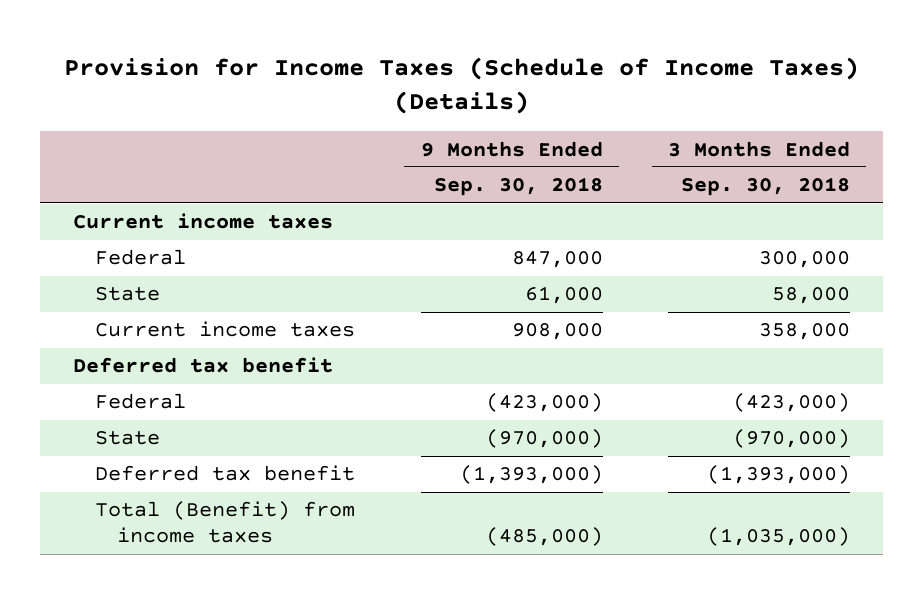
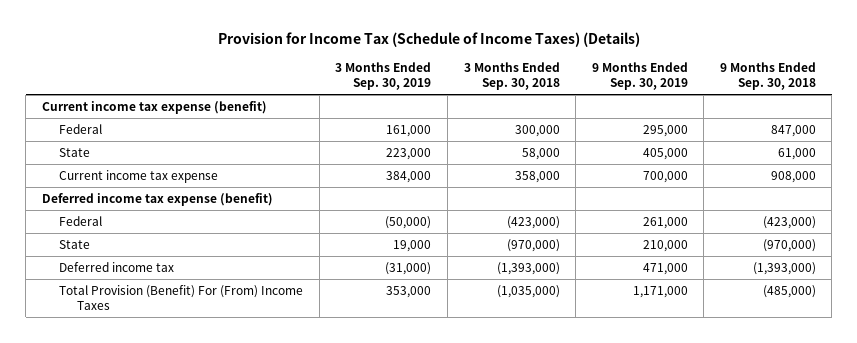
- Provision for Income Taxes (Schedule of Income Taxes) (Details)
+ Provision for Income Tax (Schedule of Income Taxes) (Details)
- | 9 Months Ended Sep. 30, 2018 | 3 Months Ended Sep. 30, 2018
+ | 3 Months Ended Sep. 30, 2019 | 3 Months Ended Sep. 30, 2018 | 9 Months Ended Sep. 30, 2019 | 9 Months Ended Sep. 30, 2018
- Current income taxes
+ Current income tax expense (benefit)
- Current income taxes | 908,000 | 358,000
- Deferred tax benefit
+ Current income tax expense | 384,000 | 358,000 | 700,000 | 908,000
+ Deferred income tax expense (benefit)
- Deferred tax benefit | (1,393,000) | (1,393,000)
- Total (Benefit) from income taxes | (485,000) | (1,035,000)
+ Deferred income tax | (31,000) | (1,393,000) | 471,000 | (1,393,000)
+ Total Provision (Benefit) For (From) Income Taxes | 353,000 | (1,035,000) | 1,171,000 | (485,000)

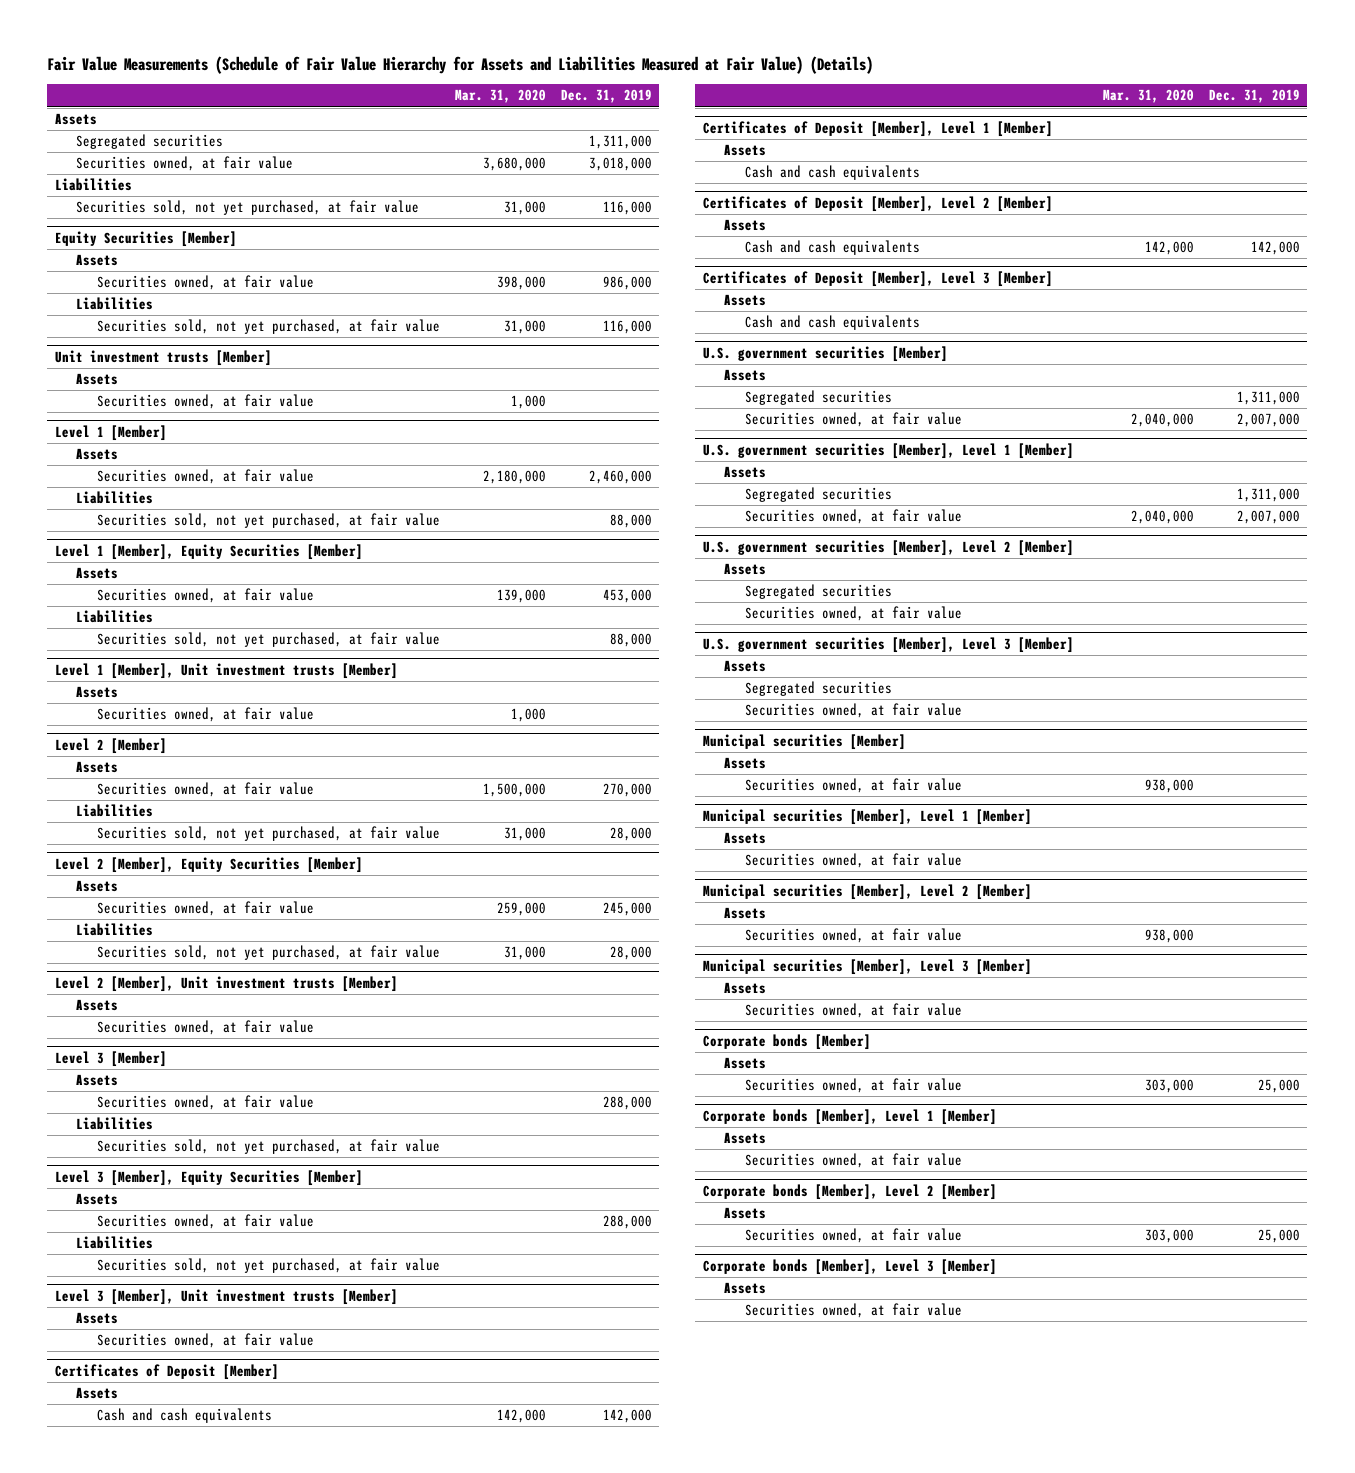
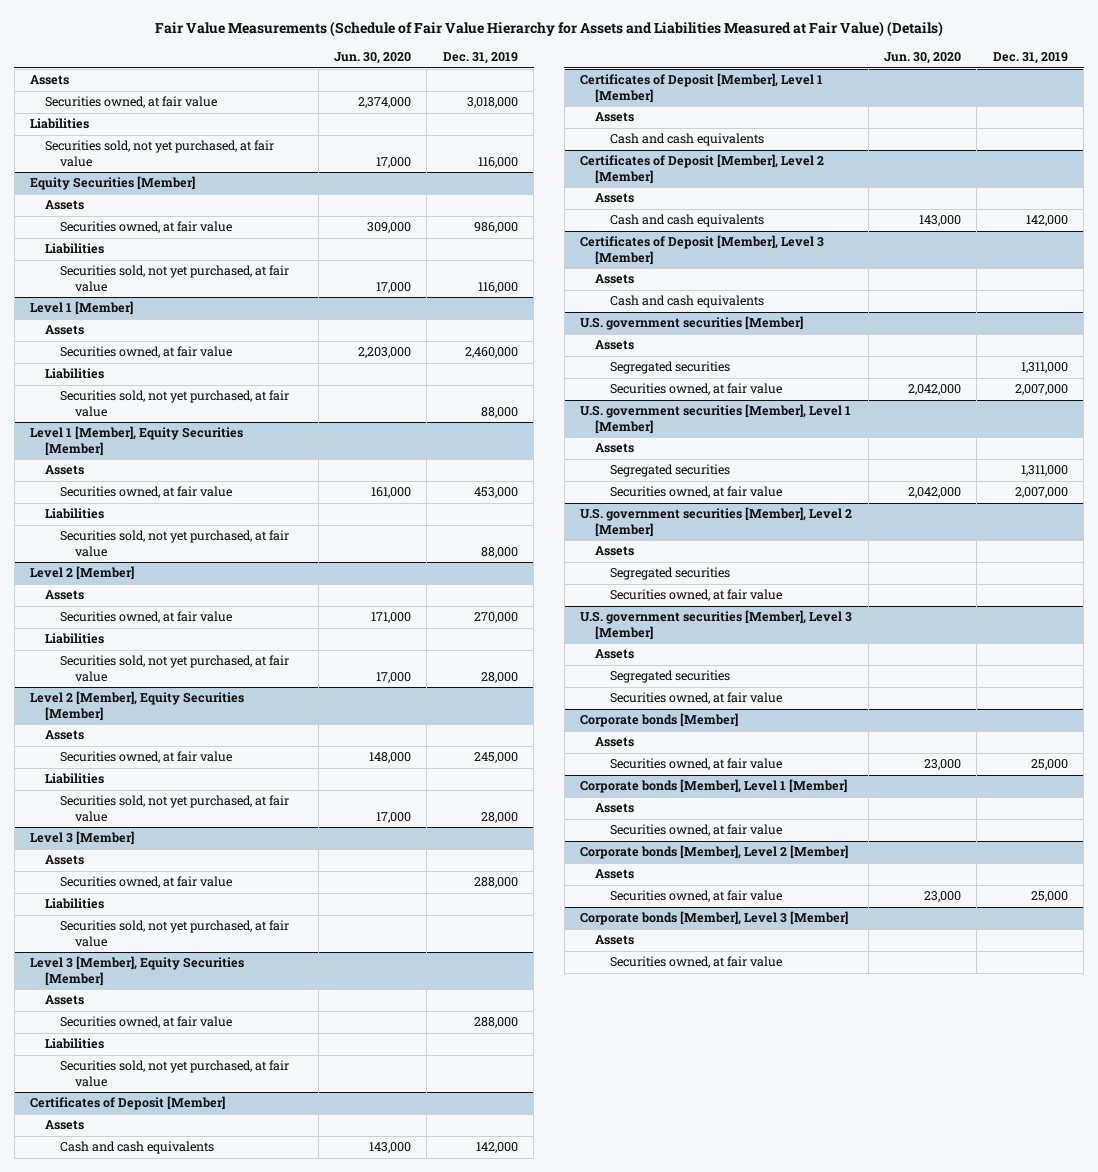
- | Mar. 31, 2020 | Dec. 31, 2019
+ | Jun. 30, 2020 | Dec. 31, 2019
- Segregated securities | | 1,311,000
- Unit investment trusts [Member]
- Assets
- Securities owned, at fair value | 1,000 |
- Level 1 [Member], Unit investment trusts [Member]
- Assets
- Securities owned, at fair value | 1,000 |
- Level 2 [Member], Unit investment trusts [Member]
- Assets
- Securities owned, at fair value
- Level 3 [Member], Unit investment trusts [Member]
- Assets
- Securities owned, at fair value
- Municipal securities [Member]
- Assets
- Securities owned, at fair value | 938,000 |
- Municipal securities [Member], Level 1 [Member]
- Assets
- Securities owned, at fair value
- Municipal securities [Member], Level 2 [Member]
- Assets
- Securities owned, at fair value | 938,000 |
- Municipal securities [Member], Level 3 [Member]
- Assets
- Securities owned, at fair value

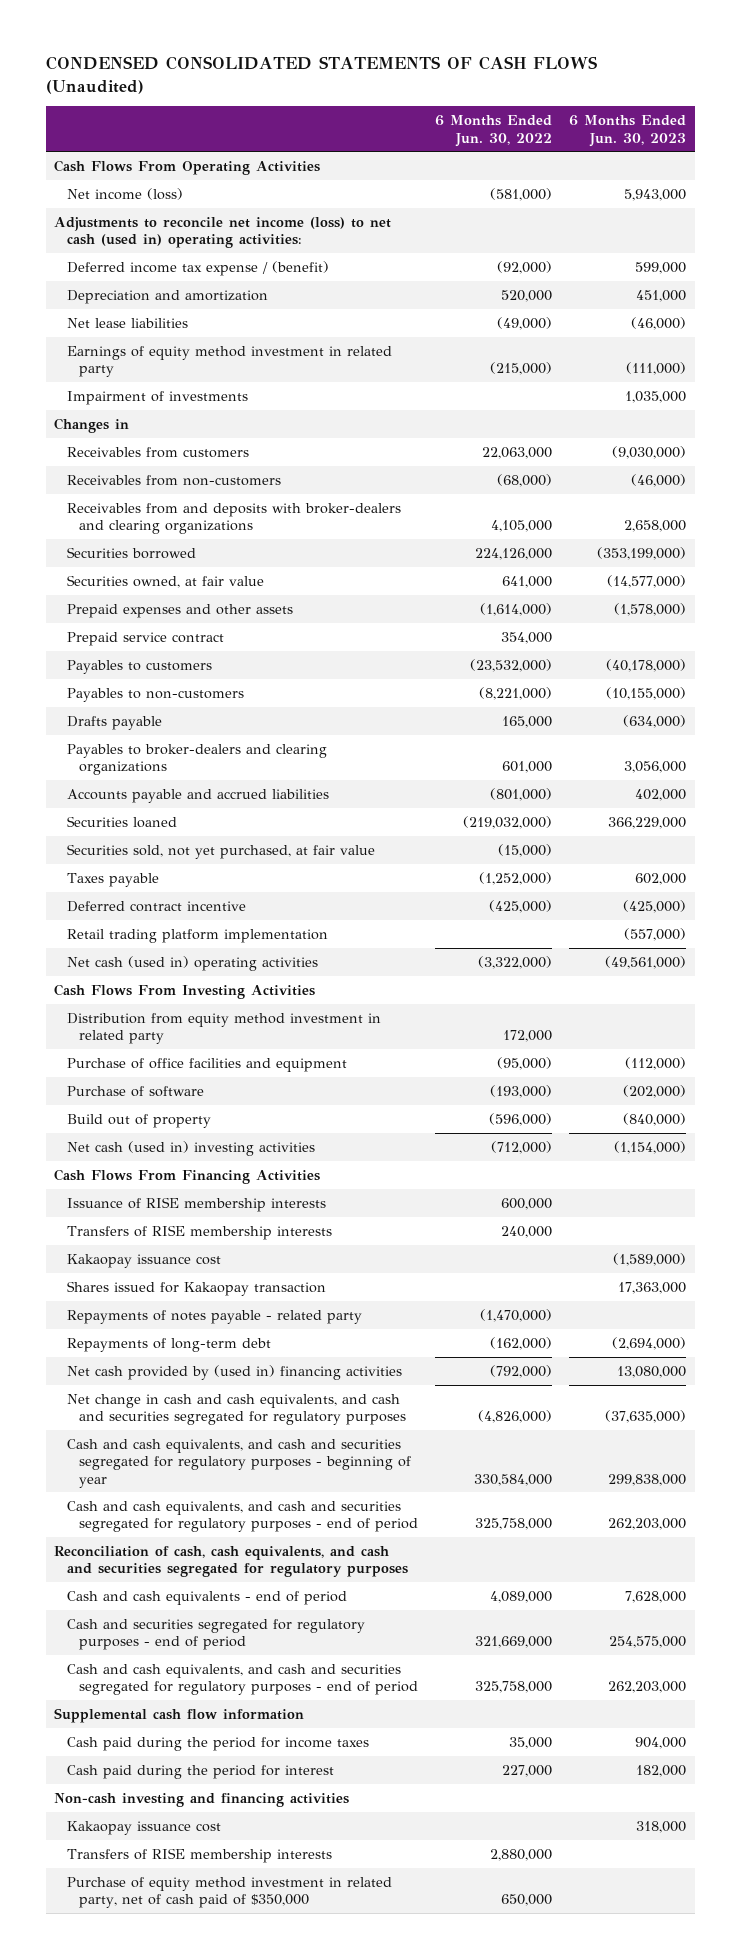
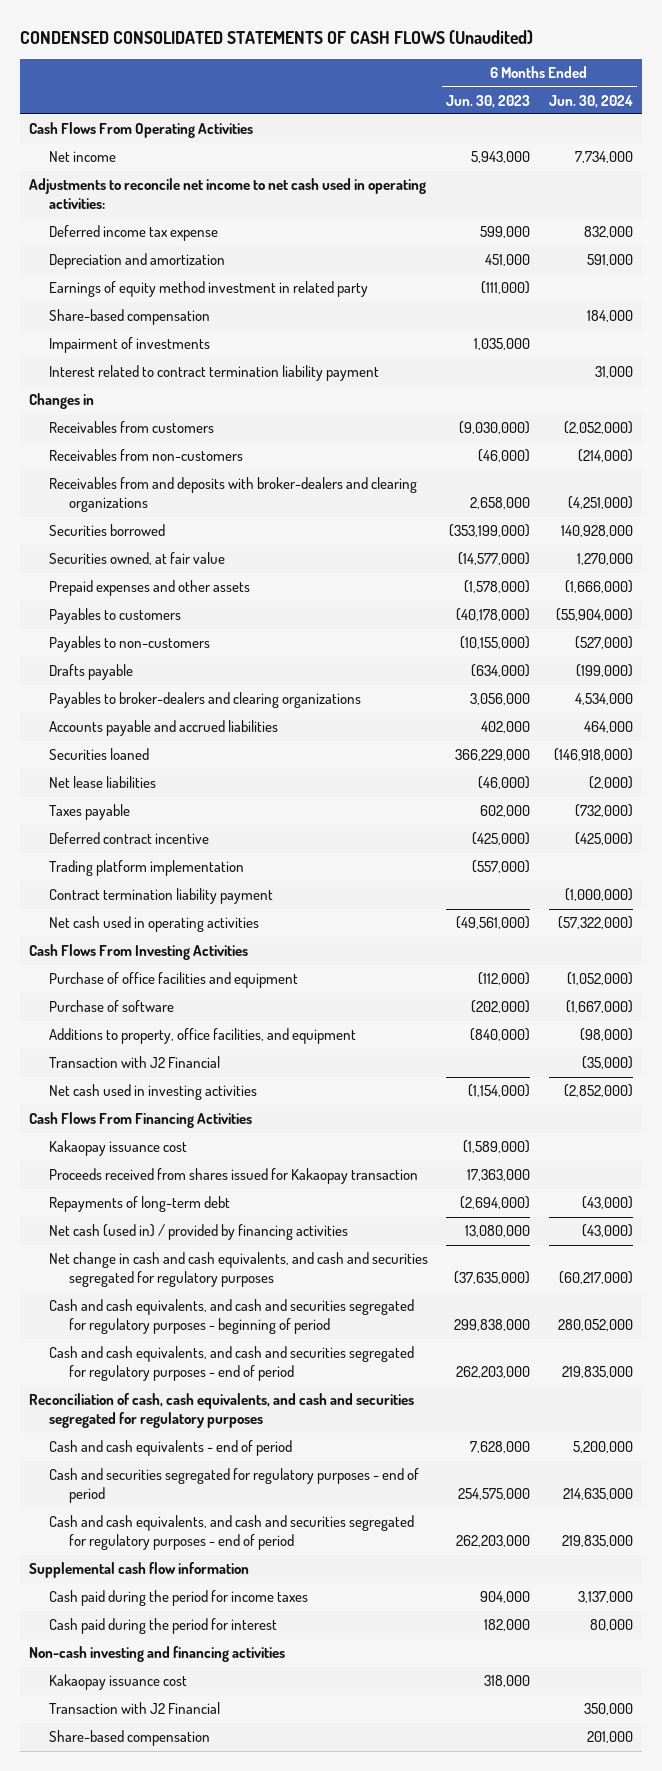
- | 6 Months Ended Jun. 30, 2022 | 6 Months Ended Jun. 30, 2023
+ | 6 Months Ended Jun. 30, 2023 | 6 Months Ended Jun. 30, 2024
- Net income (loss) | (581,000) | 5,943,000
- Adjustments to reconcile net income (loss) to net cash (used in) operating activities:
- Deferred income tax expense / (benefit) | (92,000) | 599,000
+ Net income | 5,943,000 | 7,734,000
+ Adjustments to reconcile net income to net cash used in operating activities:
+ Deferred income tax expense | 599,000 | 832,000
+ Share-based compensation | | 184,000
+ Interest related to contract termination liability payment | | 31,000
- Prepaid service contract | 354,000 |
- Securities sold, not yet purchased, at fair value | (15,000) |
moved down: Net lease liabilities | (46,000) | (2,000)
- Retail trading platform implementation | | (557,000)
- Net cash (used in) operating activities | (3,322,000) | (49,561,000)
+ Trading platform implementation | (557,000) |
+ Contract termination liability payment | | (1,000,000)
+ Net cash used in operating activities | (49,561,000) | (57,322,000)
- Distribution from equity method investment in related party | 172,000 |
- Build out of property | (596,000) | (840,000)
- Net cash (used in) investing activities | (712,000) | (1,154,000)
+ Additions to property, office facilities, and equipment | (840,000) | (98,000)
+ Transaction with J2 Financial | | (35,000)
+ Net cash used in investing activities | (1,154,000) | (2,852,000)
- Issuance of RISE membership interests | 600,000 |
- Transfers of RISE membership interests | 240,000 |
- Shares issued for Kakaopay transaction | | 17,363,000
- Repayments of notes payable - related party | (1,470,000) |
+ Proceeds received from shares issued for Kakaopay transaction | 17,363,000 |
- Net cash provided by (used in) financing activities | (792,000) | 13,080,000
+ Net cash (used in) / provided by financing activities | 13,080,000 | (43,000)
- Cash and cash equivalents, and cash and securities segregated for regulatory purposes - beginning of year | 330,584,000 | 299,838,000
+ Cash and cash equivalents, and cash and securities segregated for regulatory purposes - beginning of period | 299,838,000 | 280,052,000
- Transfers of RISE membership interests | 2,880,000 |
- Purchase of equity method investment in related party, net of cash paid of $350,000 | 650,000 |
+ Transaction with J2 Financial | | 350,000
+ Share-based compensation | | 201,000

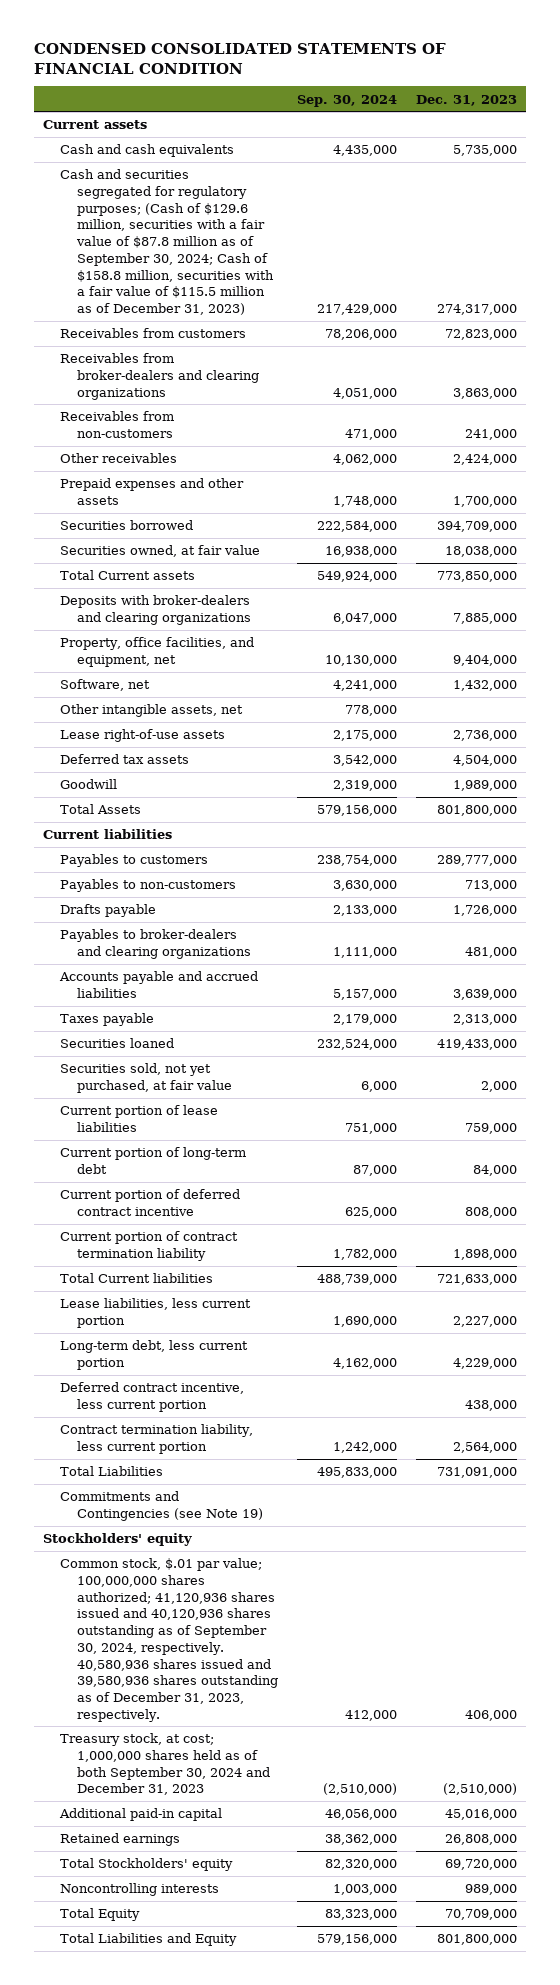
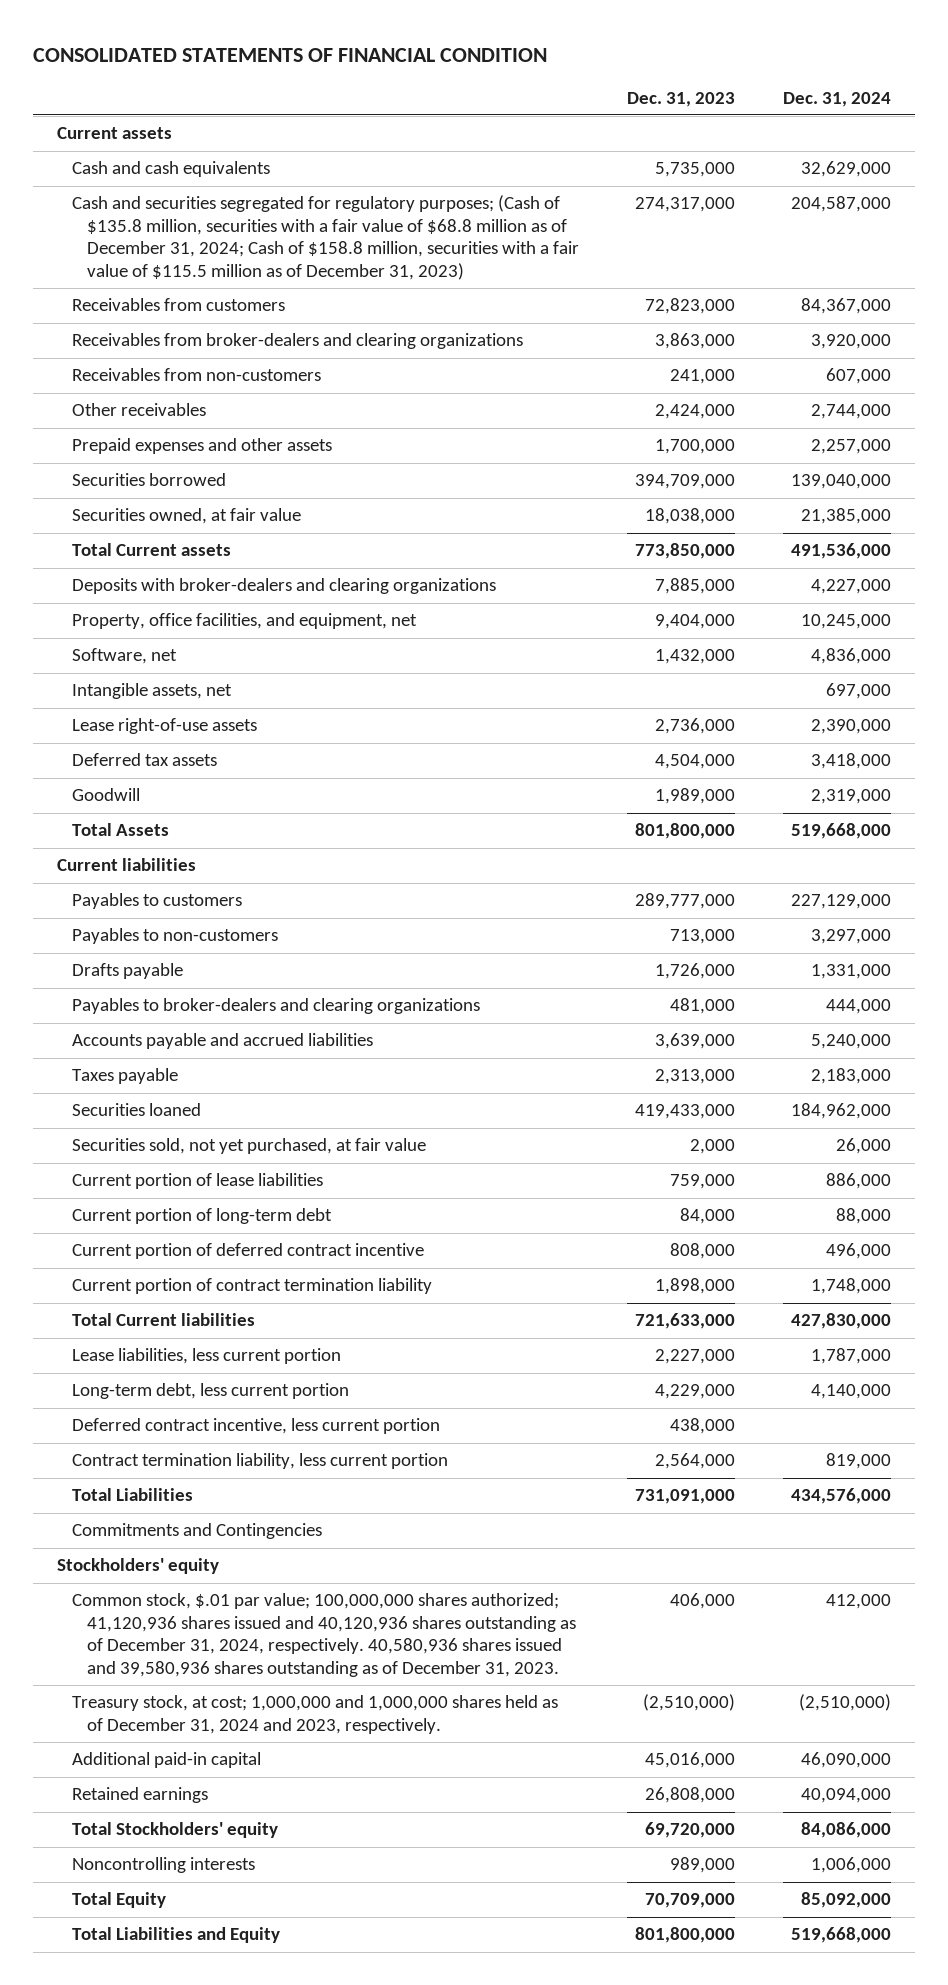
- CONDENSED CONSOLIDATED STATEMENTS OF FINANCIAL CONDITION
+ CONSOLIDATED STATEMENTS OF FINANCIAL CONDITION
- | Sep. 30, 2024 | Dec. 31, 2023
+ | Dec. 31, 2023 | Dec. 31, 2024
- Cash and securities segregated for regulatory purposes; (Cash of $129.6 million, securities with a fair value of $87.8 million as of September 30, 2024; Cash of $158.8 million, securities with a fair value of $115.5 million as of December 31, 2023) | 217,429,000 | 274,317,000
+ Cash and securities segregated for regulatory purposes; (Cash of $135.8 million, securities with a fair value of $68.8 million as of December 31, 2024; Cash of $158.8 million, securities with a fair value of $115.5 million as of December 31, 2023) | 274,317,000 | 204,587,000
- Other intangible assets, net | 778,000 |
+ Intangible assets, net | | 697,000
- Commitments and Contingencies (see Note 19)
+ Commitments and Contingencies
- Common stock, $.01 par value; 100,000,000 shares authorized; 41,120,936 shares issued and 40,120,936 shares outstanding as of September 30, 2024, respectively. 40,580,936 shares issued and 39,580,936 shares outstanding as of December 31, 2023, respectively. | 412,000 | 406,000
- Treasury stock, at cost; 1,000,000 shares held as of both September 30, 2024 and December 31, 2023 | (2,510,000) | (2,510,000)
+ Common stock, $.01 par value; 100,000,000 shares authorized; 41,120,936 shares issued and 40,120,936 shares outstanding as of December 31, 2024, respectively. 40,580,936 shares issued and 39,580,936 shares outstanding as of December 31, 2023. | 406,000 | 412,000
+ Treasury stock, at cost; 1,000,000 and 1,000,000 shares held as of December 31, 2024 and 2023, respectively. | (2,510,000) | (2,510,000)

